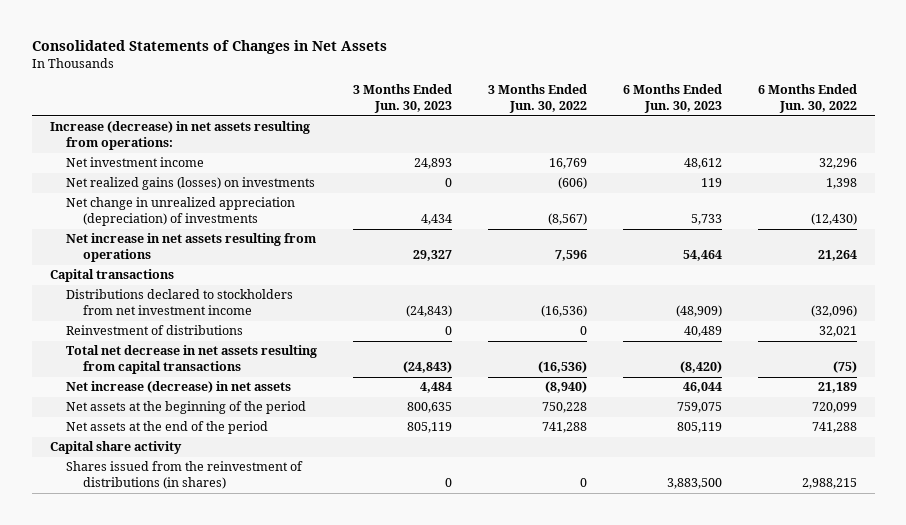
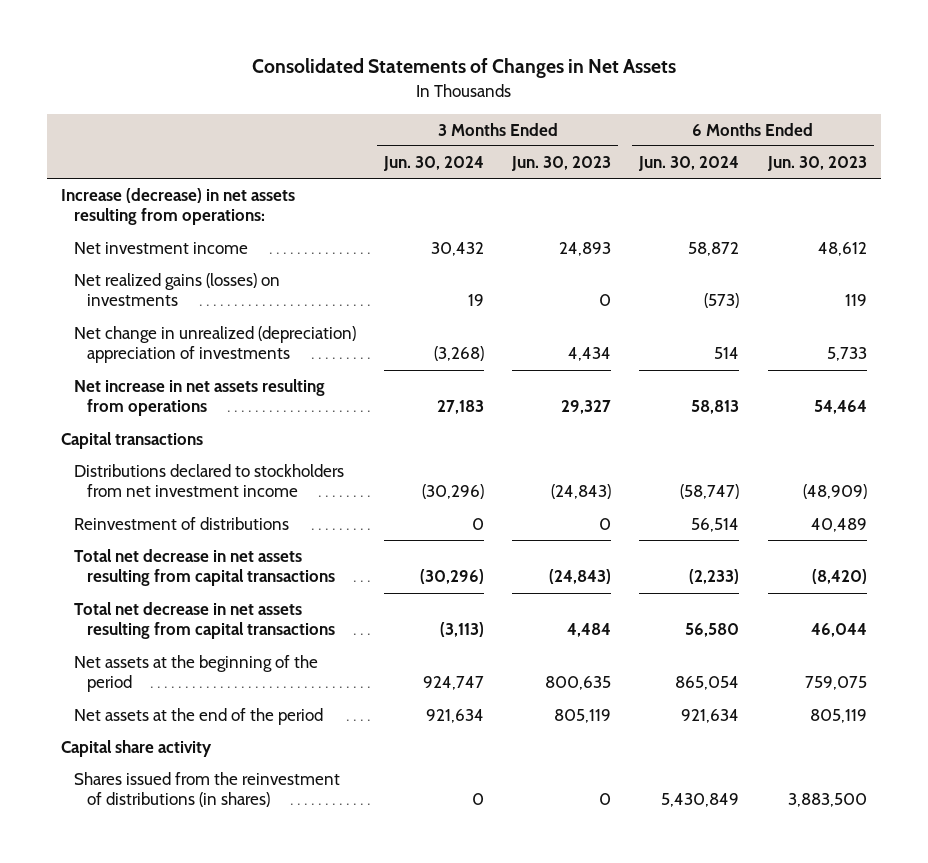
- | 3 Months Ended Jun. 30, 2023 | 3 Months Ended Jun. 30, 2022 | 6 Months Ended Jun. 30, 2023 | 6 Months Ended Jun. 30, 2022
+ | 3 Months Ended Jun. 30, 2024 | 3 Months Ended Jun. 30, 2023 | 6 Months Ended Jun. 30, 2024 | 6 Months Ended Jun. 30, 2023
- Net change in unrealized appreciation (depreciation) of investments | 4,434 | (8,567) | 5,733 | (12,430)
+ Net change in unrealized (depreciation) appreciation of investments | (3,268) | 4,434 | 514 | 5,733
- Net increase (decrease) in net assets | 4,484 | (8,940) | 46,044 | 21,189
+ Total net decrease in net assets resulting from capital transactions | (3,113) | 4,484 | 56,580 | 46,044

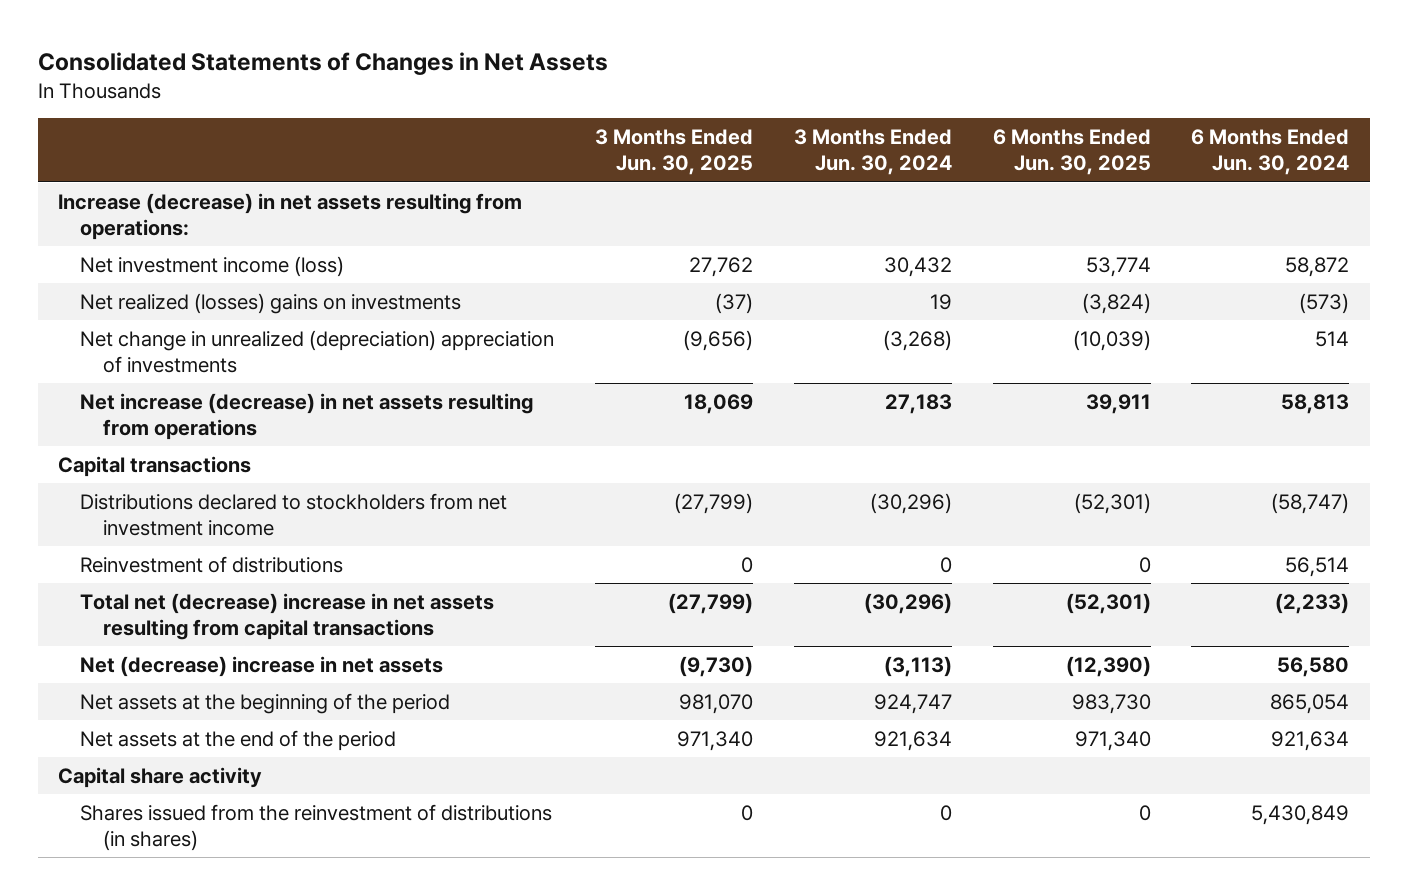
- | 3 Months Ended Jun. 30, 2024 | 3 Months Ended Jun. 30, 2023 | 6 Months Ended Jun. 30, 2024 | 6 Months Ended Jun. 30, 2023
+ | 3 Months Ended Jun. 30, 2025 | 3 Months Ended Jun. 30, 2024 | 6 Months Ended Jun. 30, 2025 | 6 Months Ended Jun. 30, 2024
- Net investment income | 30,432 | 24,893 | 58,872 | 48,612
- Net realized gains (losses) on investments | 19 | 0 | (573) | 119
+ Net investment income (loss) | 27,762 | 30,432 | 53,774 | 58,872
+ Net realized (losses) gains on investments | (37) | 19 | (3,824) | (573)
- Net increase in net assets resulting from operations | 27,183 | 29,327 | 58,813 | 54,464
+ Net increase (decrease) in net assets resulting from operations | 18,069 | 27,183 | 39,911 | 58,813
- Total net decrease in net assets resulting from capital transactions | (30,296) | (24,843) | (2,233) | (8,420)
- Total net decrease in net assets resulting from capital transactions | (3,113) | 4,484 | 56,580 | 46,044
+ Total net (decrease) increase in net assets resulting from capital transactions | (27,799) | (30,296) | (52,301) | (2,233)
+ Net (decrease) increase in net assets | (9,730) | (3,113) | (12,390) | 56,580

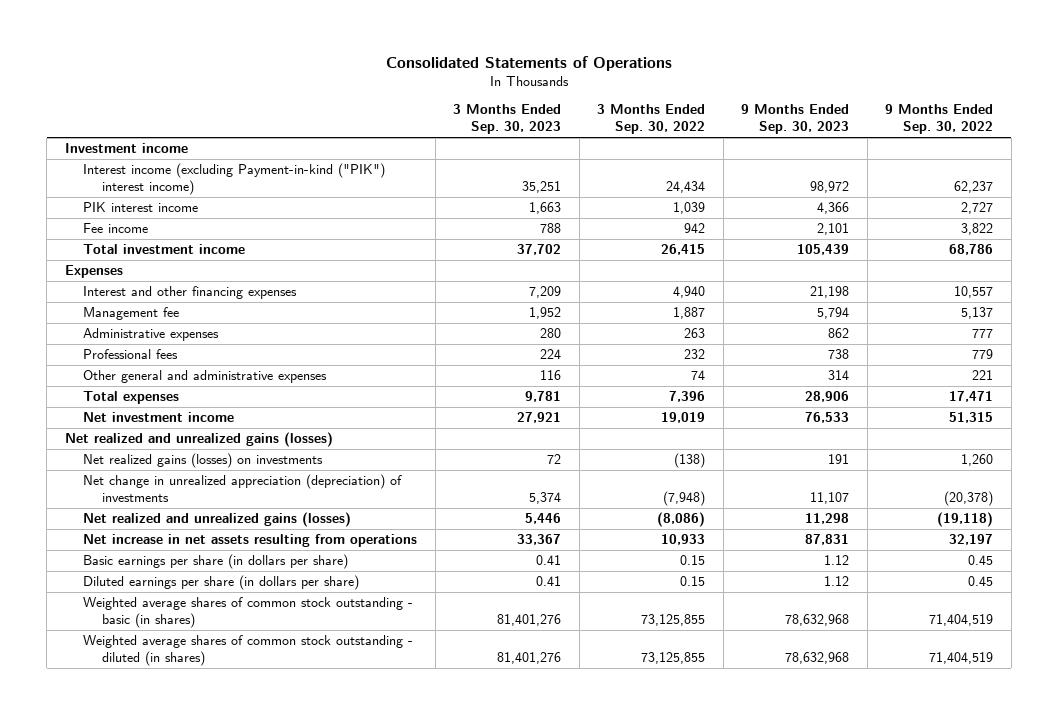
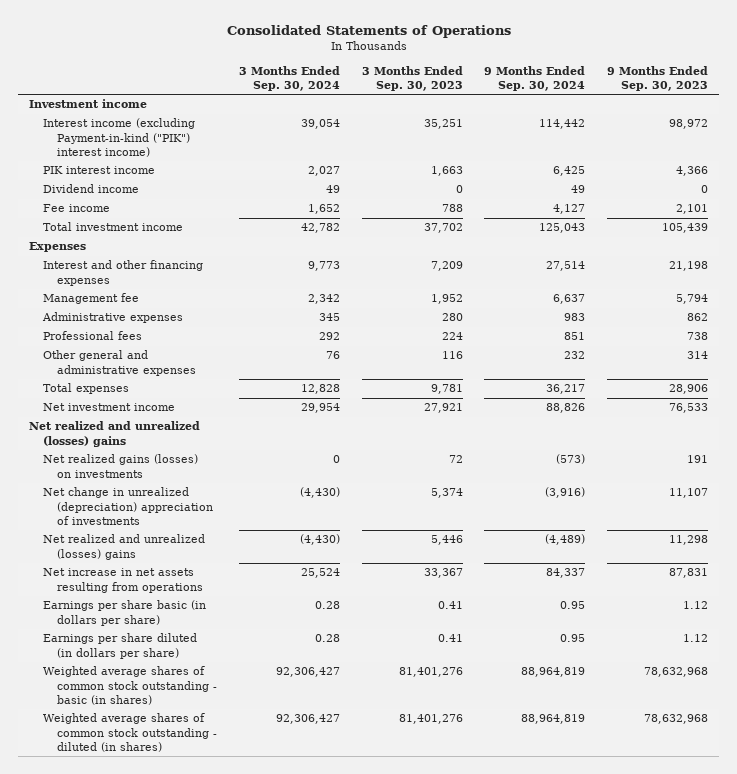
- | 3 Months Ended Sep. 30, 2023 | 3 Months Ended Sep. 30, 2022 | 9 Months Ended Sep. 30, 2023 | 9 Months Ended Sep. 30, 2022
+ | 3 Months Ended Sep. 30, 2024 | 3 Months Ended Sep. 30, 2023 | 9 Months Ended Sep. 30, 2024 | 9 Months Ended Sep. 30, 2023
+ Dividend income | 49 | 0 | 49 | 0
- Net realized and unrealized gains (losses)
+ Net realized and unrealized (losses) gains
- Net change in unrealized appreciation (depreciation) of investments | 5,374 | (7,948) | 11,107 | (20,378)
- Net realized and unrealized gains (losses) | 5,446 | (8,086) | 11,298 | (19,118)
+ Net change in unrealized (depreciation) appreciation of investments | (4,430) | 5,374 | (3,916) | 11,107
+ Net realized and unrealized (losses) gains | (4,430) | 5,446 | (4,489) | 11,298
- Basic earnings per share (in dollars per share) | 0.41 | 0.15 | 1.12 | 0.45
- Diluted earnings per share (in dollars per share) | 0.41 | 0.15 | 1.12 | 0.45
+ Earnings per share basic (in dollars per share) | 0.28 | 0.41 | 0.95 | 1.12
+ Earnings per share diluted (in dollars per share) | 0.28 | 0.41 | 0.95 | 1.12

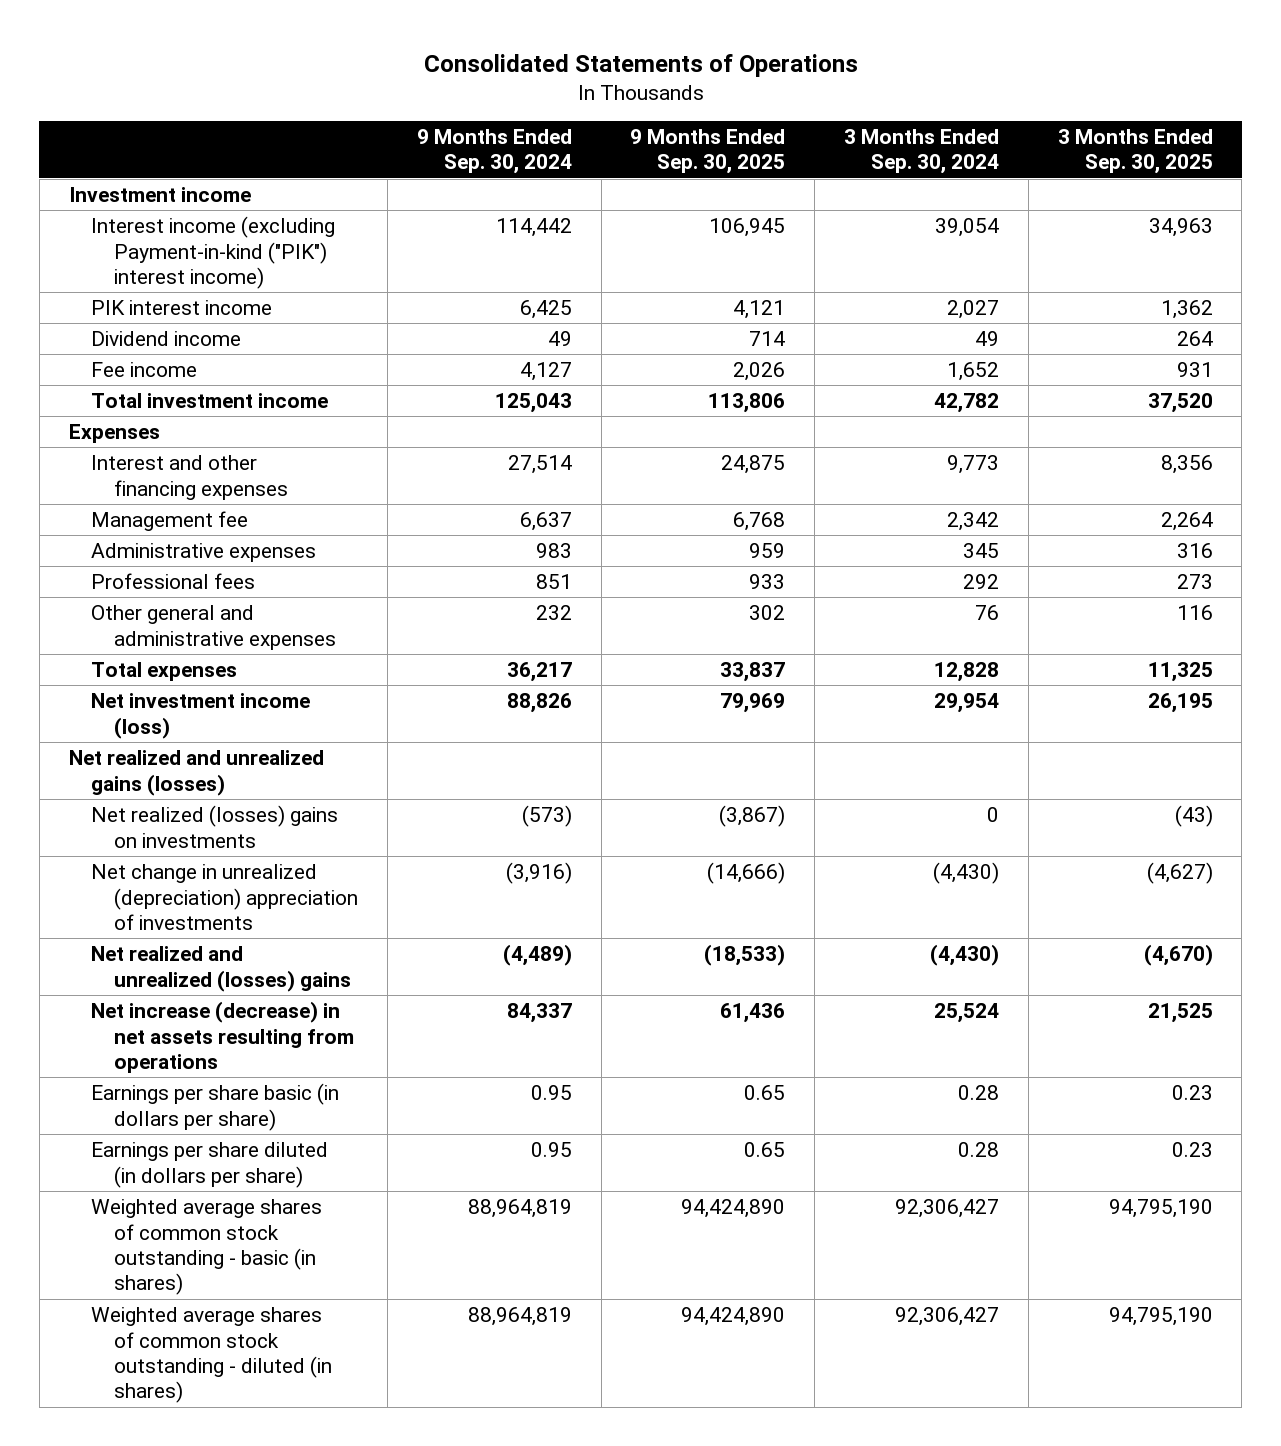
- | 3 Months Ended Sep. 30, 2024 | 3 Months Ended Sep. 30, 2023 | 9 Months Ended Sep. 30, 2024 | 9 Months Ended Sep. 30, 2023
+ | 9 Months Ended Sep. 30, 2024 | 9 Months Ended Sep. 30, 2025 | 3 Months Ended Sep. 30, 2024 | 3 Months Ended Sep. 30, 2025
- Net investment income | 29,954 | 27,921 | 88,826 | 76,533
- Net realized and unrealized (losses) gains
- Net realized gains (losses) on investments | 0 | 72 | (573) | 191
+ Net investment income (loss) | 88,826 | 79,969 | 29,954 | 26,195
+ Net realized and unrealized gains (losses)
+ Net realized (losses) gains on investments | (573) | (3,867) | 0 | (43)
- Net increase in net assets resulting from operations | 25,524 | 33,367 | 84,337 | 87,831
+ Net increase (decrease) in net assets resulting from operations | 84,337 | 61,436 | 25,524 | 21,525

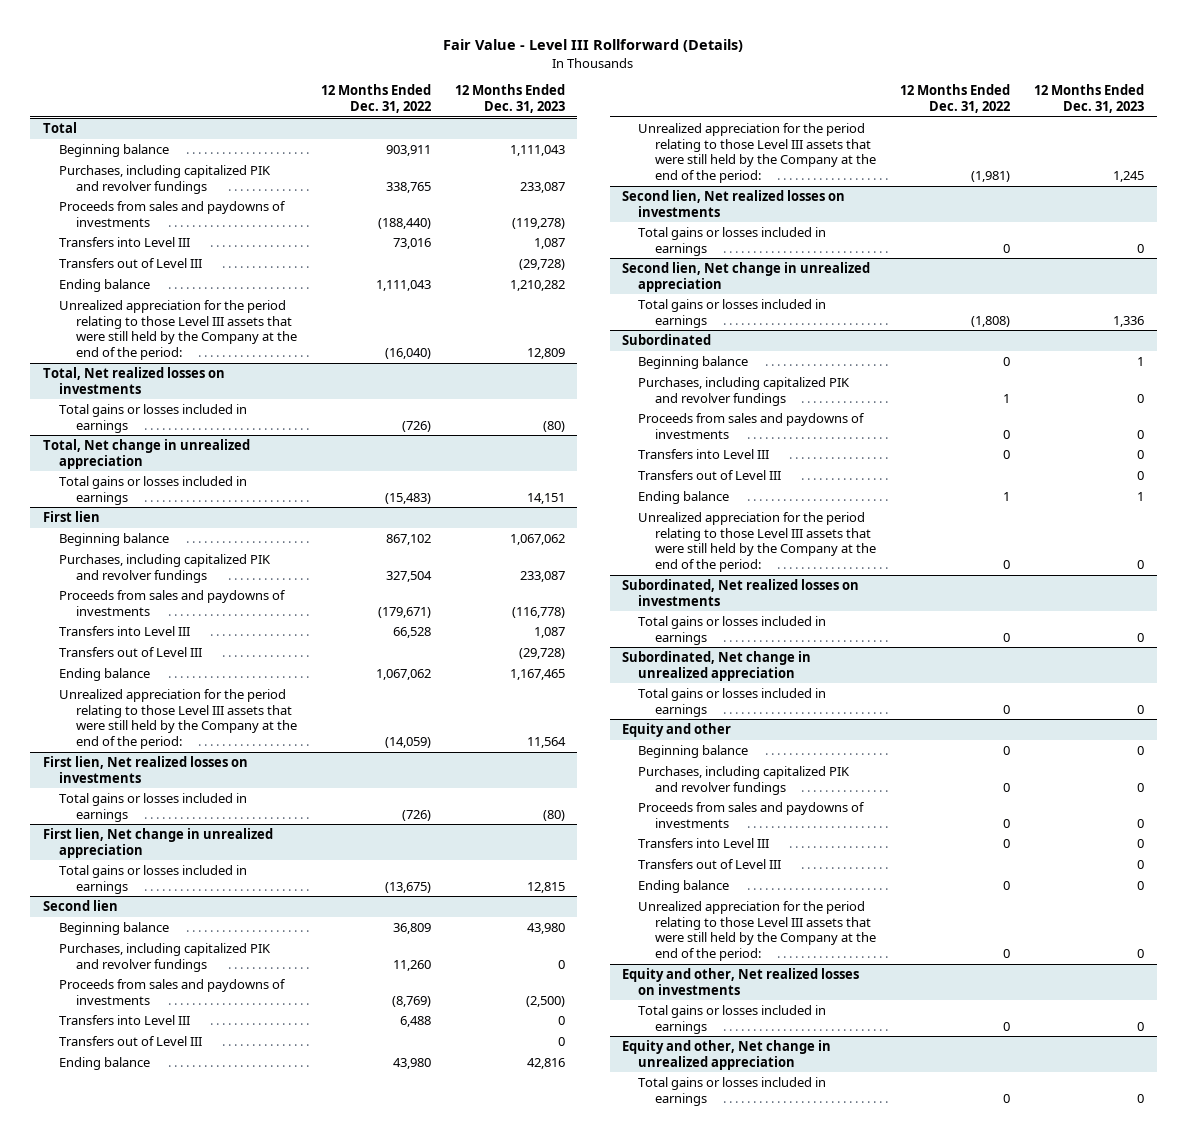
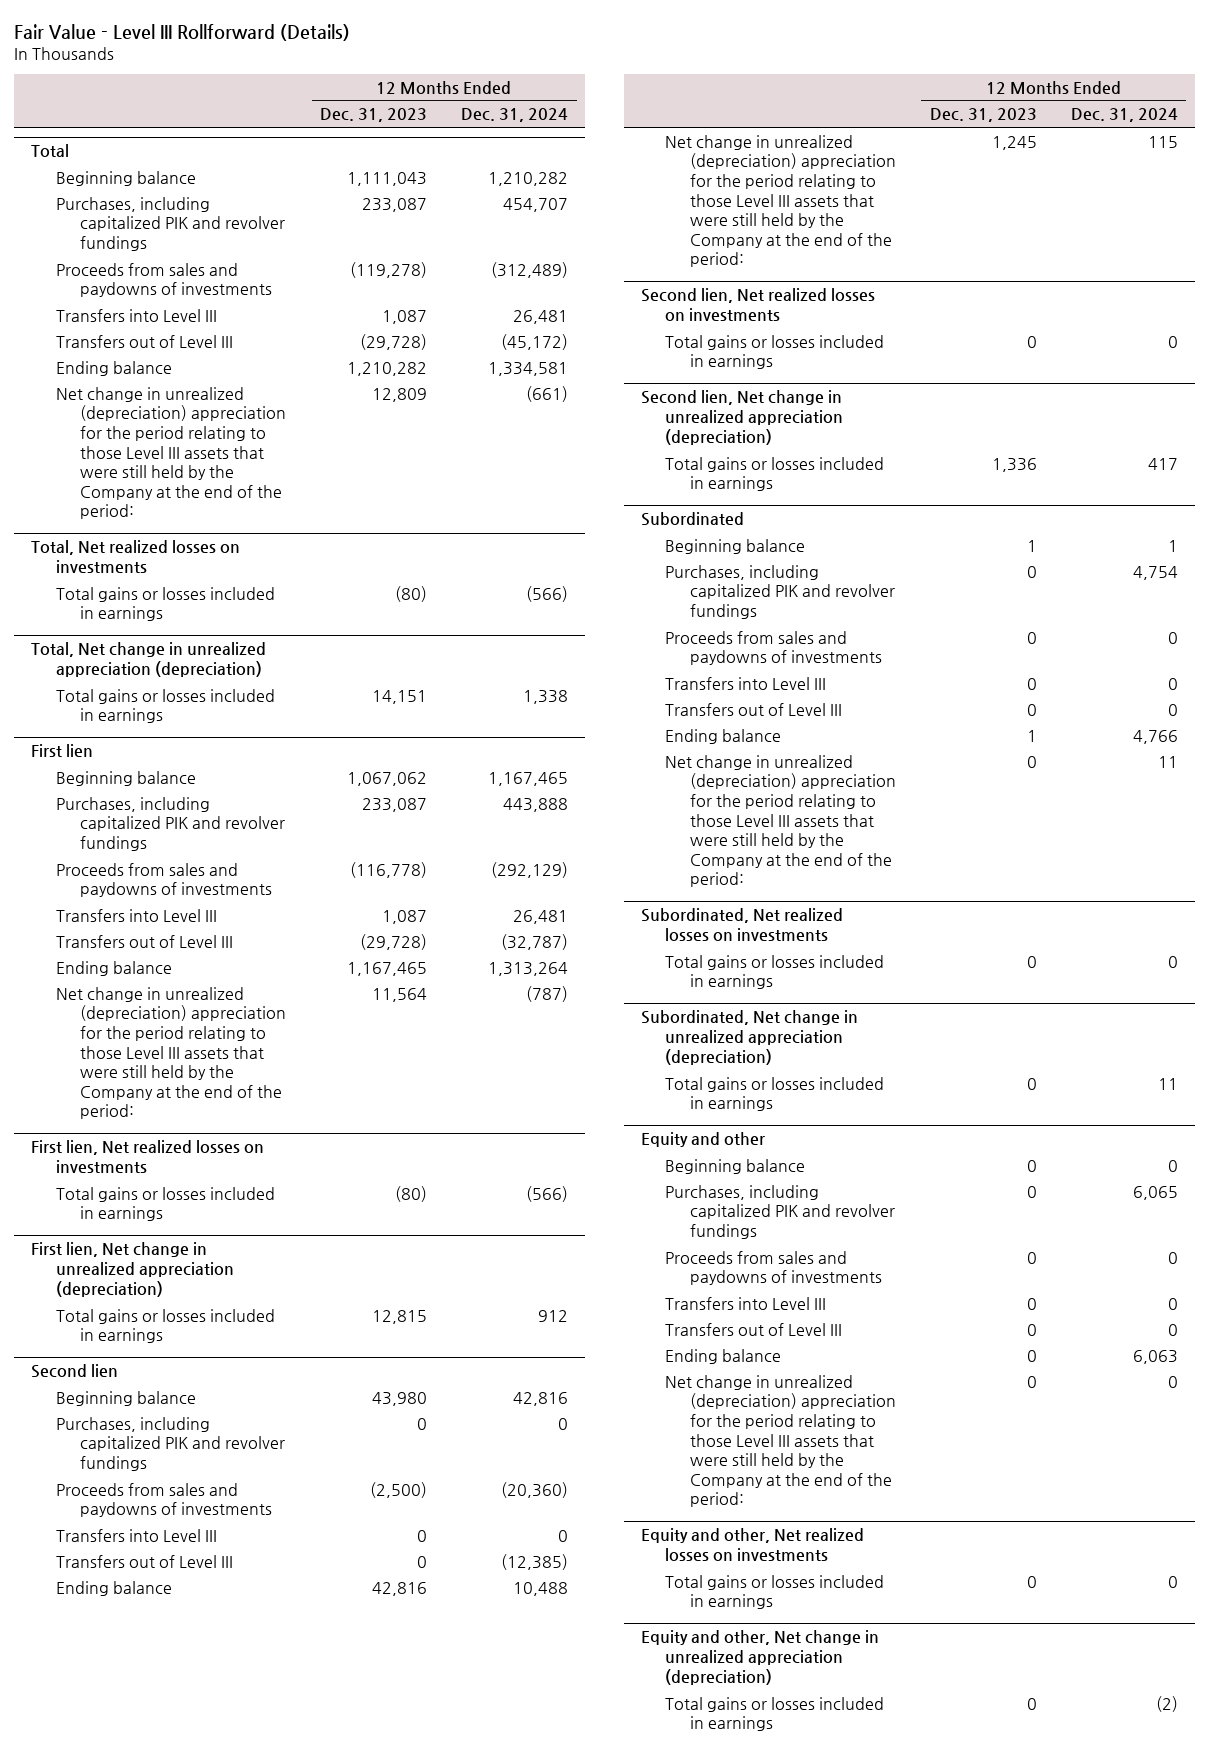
- | 12 Months Ended Dec. 31, 2022 | 12 Months Ended Dec. 31, 2023
+ | 12 Months Ended Dec. 31, 2023 | 12 Months Ended Dec. 31, 2024
@ Total
- Unrealized appreciation for the period relating to those Level III assets that were still held by the Company at the end of the period: | (16,040) | 12,809
+ Net change in unrealized (depreciation) appreciation for the period relating to those Level III assets that were still held by the Company at the end of the period: | 12,809 | (661)
- Total, Net change in unrealized appreciation
+ Total, Net change in unrealized appreciation (depreciation)
@ First lien
- Unrealized appreciation for the period relating to those Level III assets that were still held by the Company at the end of the period: | (14,059) | 11,564
+ Net change in unrealized (depreciation) appreciation for the period relating to those Level III assets that were still held by the Company at the end of the period: | 11,564 | (787)
- First lien, Net change in unrealized appreciation
+ First lien, Net change in unrealized appreciation (depreciation)
@ Second lien
- Unrealized appreciation for the period relating to those Level III assets that were still held by the Company at the end of the period: | (1,981) | 1,245
+ Net change in unrealized (depreciation) appreciation for the period relating to those Level III assets that were still held by the Company at the end of the period: | 1,245 | 115
- Second lien, Net change in unrealized appreciation
+ Second lien, Net change in unrealized appreciation (depreciation)
@ Subordinated
- Unrealized appreciation for the period relating to those Level III assets that were still held by the Company at the end of the period: | 0 | 0
+ Net change in unrealized (depreciation) appreciation for the period relating to those Level III assets that were still held by the Company at the end of the period: | 0 | 11
- Subordinated, Net change in unrealized appreciation
+ Subordinated, Net change in unrealized appreciation (depreciation)
@ Equity and other
- Unrealized appreciation for the period relating to those Level III assets that were still held by the Company at the end of the period: | 0 | 0
+ Net change in unrealized (depreciation) appreciation for the period relating to those Level III assets that were still held by the Company at the end of the period: | 0 | 0
- Equity and other, Net change in unrealized appreciation
+ Equity and other, Net change in unrealized appreciation (depreciation)

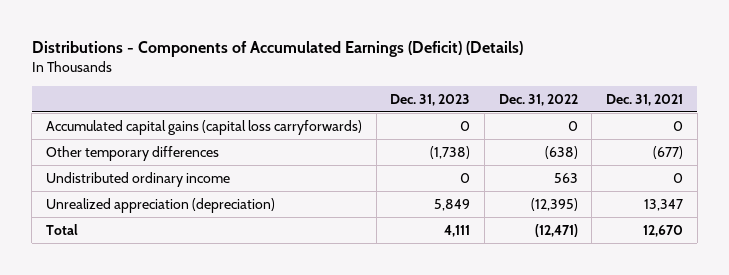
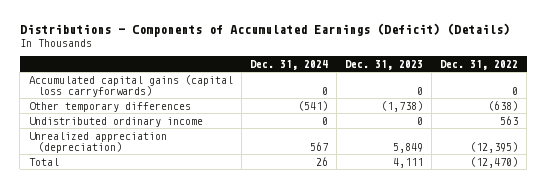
- | Dec. 31, 2023 | Dec. 31, 2022 | Dec. 31, 2021
+ | Dec. 31, 2024 | Dec. 31, 2023 | Dec. 31, 2022
- Total | 4,111 | (12,471) | 12,670
+ Total | 26 | 4,111 | (12,470)

